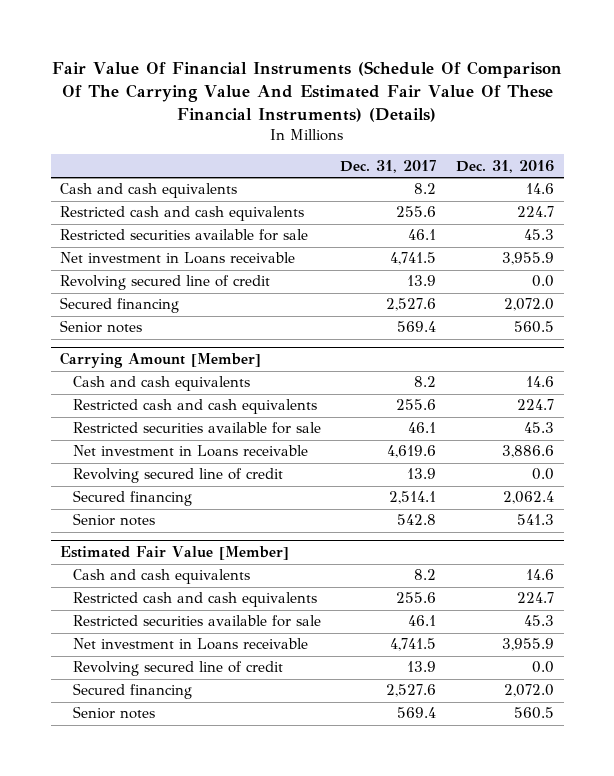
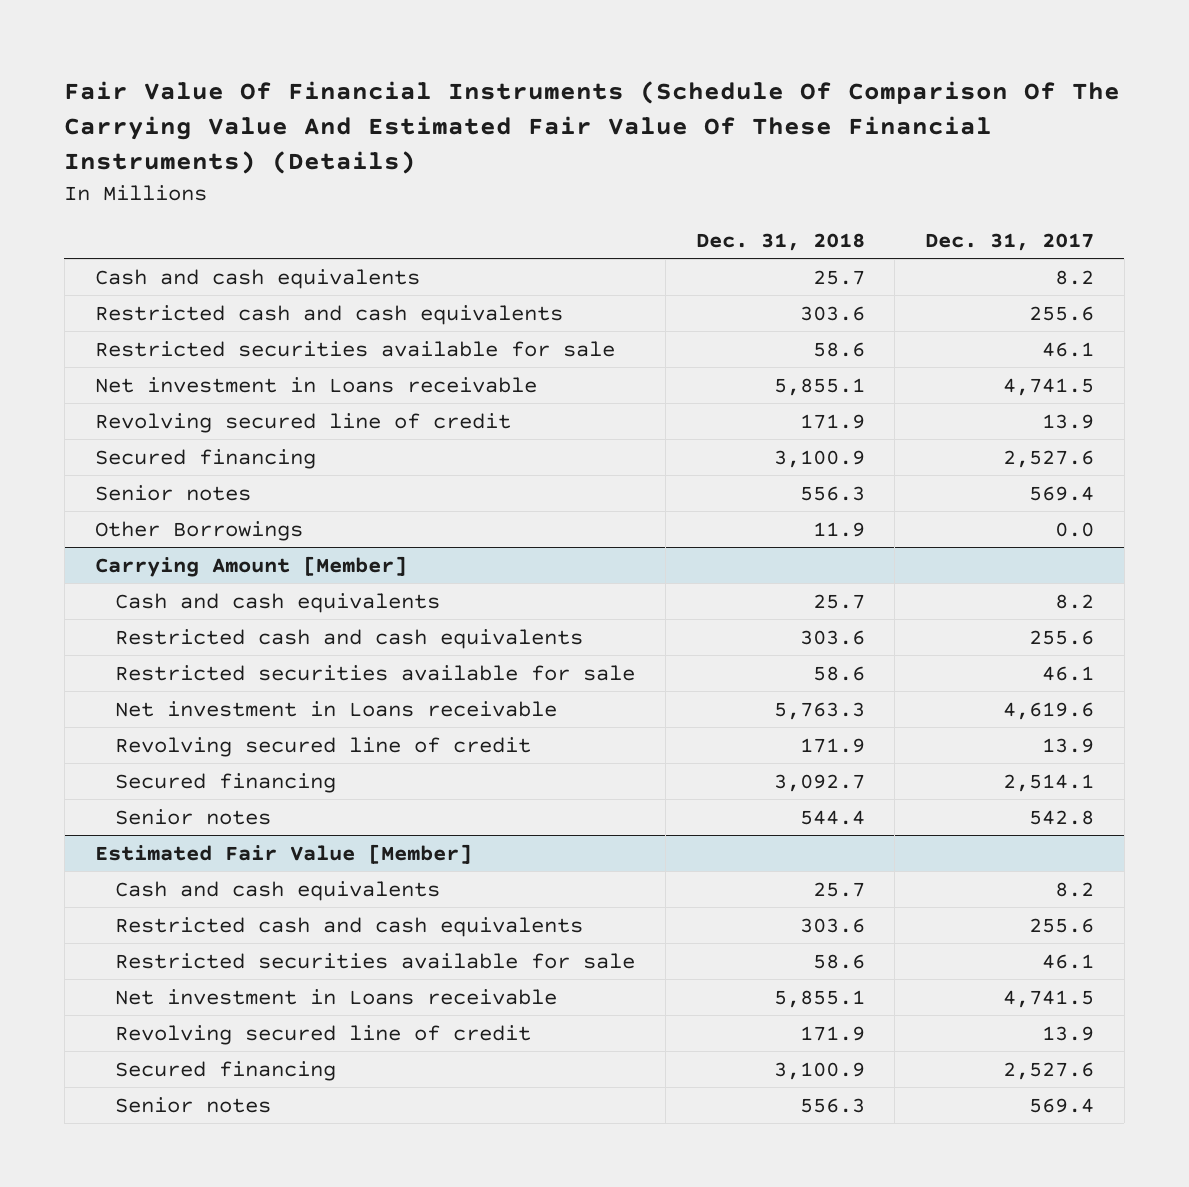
- | Dec. 31, 2017 | Dec. 31, 2016
+ | Dec. 31, 2018 | Dec. 31, 2017
+ Other Borrowings | 11.9 | 0.0

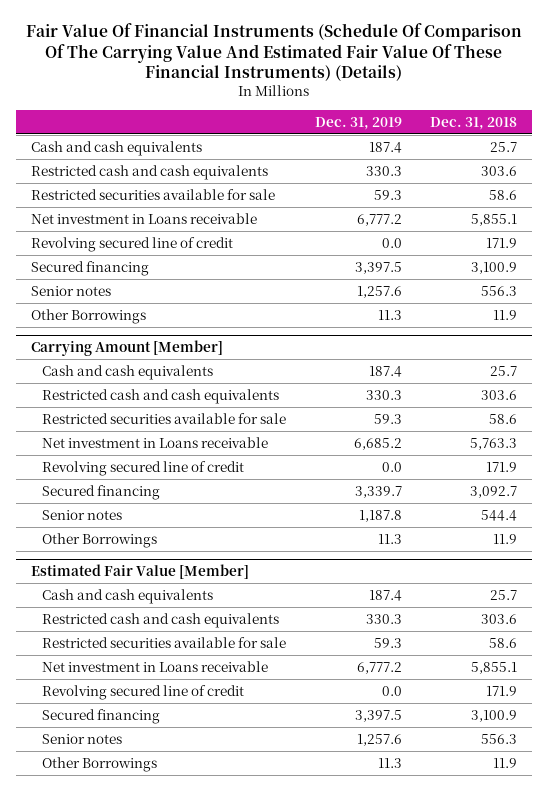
- | Dec. 31, 2018 | Dec. 31, 2017
+ | Dec. 31, 2019 | Dec. 31, 2018
@ Carrying Amount [Member]
+ Other Borrowings | 11.3 | 11.9
@ Estimated Fair Value [Member]
+ Other Borrowings | 11.3 | 11.9

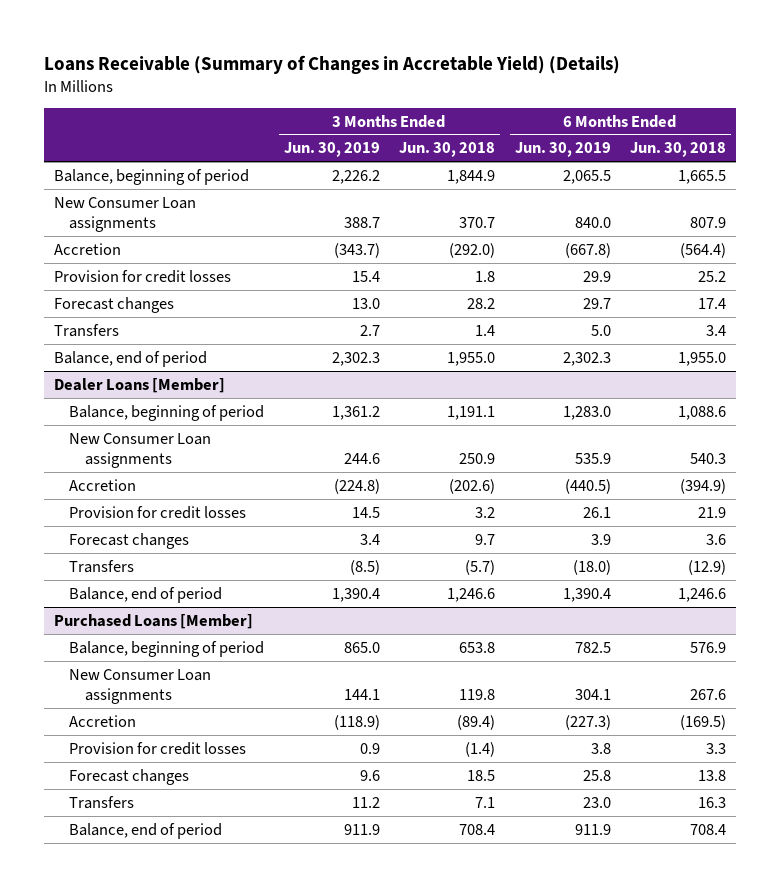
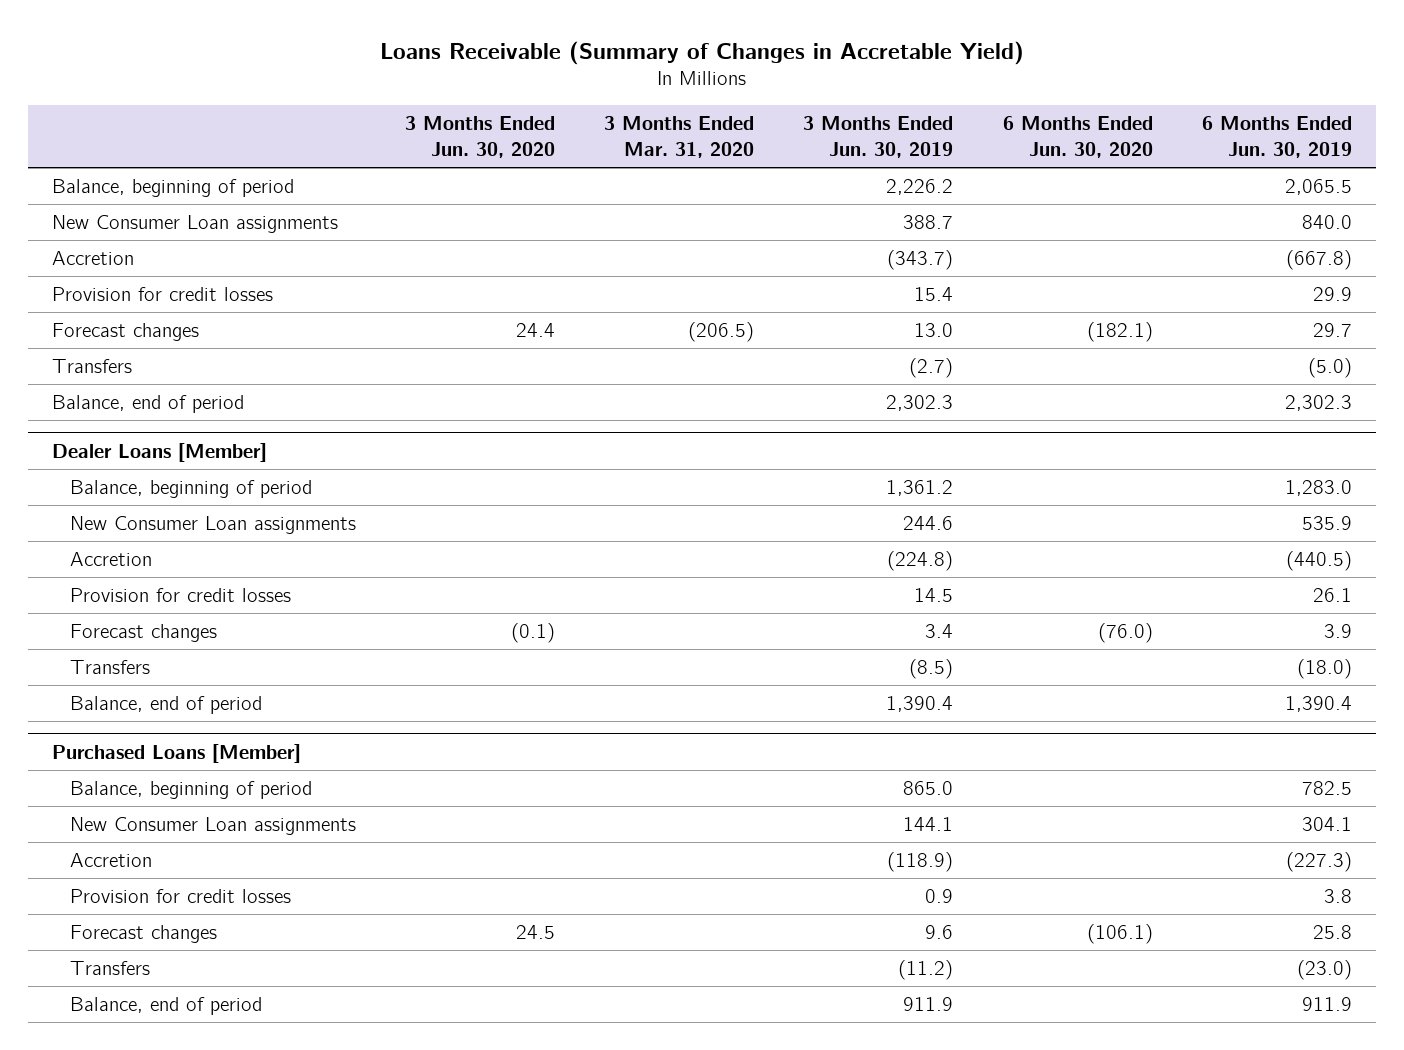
- Loans Receivable (Summary of Changes in Accretable Yield) (Details)
+ Loans Receivable (Summary of Changes in Accretable Yield)
- | 3 Months Ended Jun. 30, 2019 | 3 Months Ended Jun. 30, 2018 | 6 Months Ended Jun. 30, 2019 | 6 Months Ended Jun. 30, 2018
+ | 3 Months Ended Jun. 30, 2020 | 3 Months Ended Mar. 31, 2020 | 3 Months Ended Jun. 30, 2019 | 6 Months Ended Jun. 30, 2020 | 6 Months Ended Jun. 30, 2019
- Transfers | 2.7 | 1.4 | 5.0 | 3.4
+ Transfers | | | (2.7) | | (5.0)
@ Purchased Loans [Member]
- Transfers | 11.2 | 7.1 | 23.0 | 16.3
+ Transfers | | | (11.2) | | (23.0)

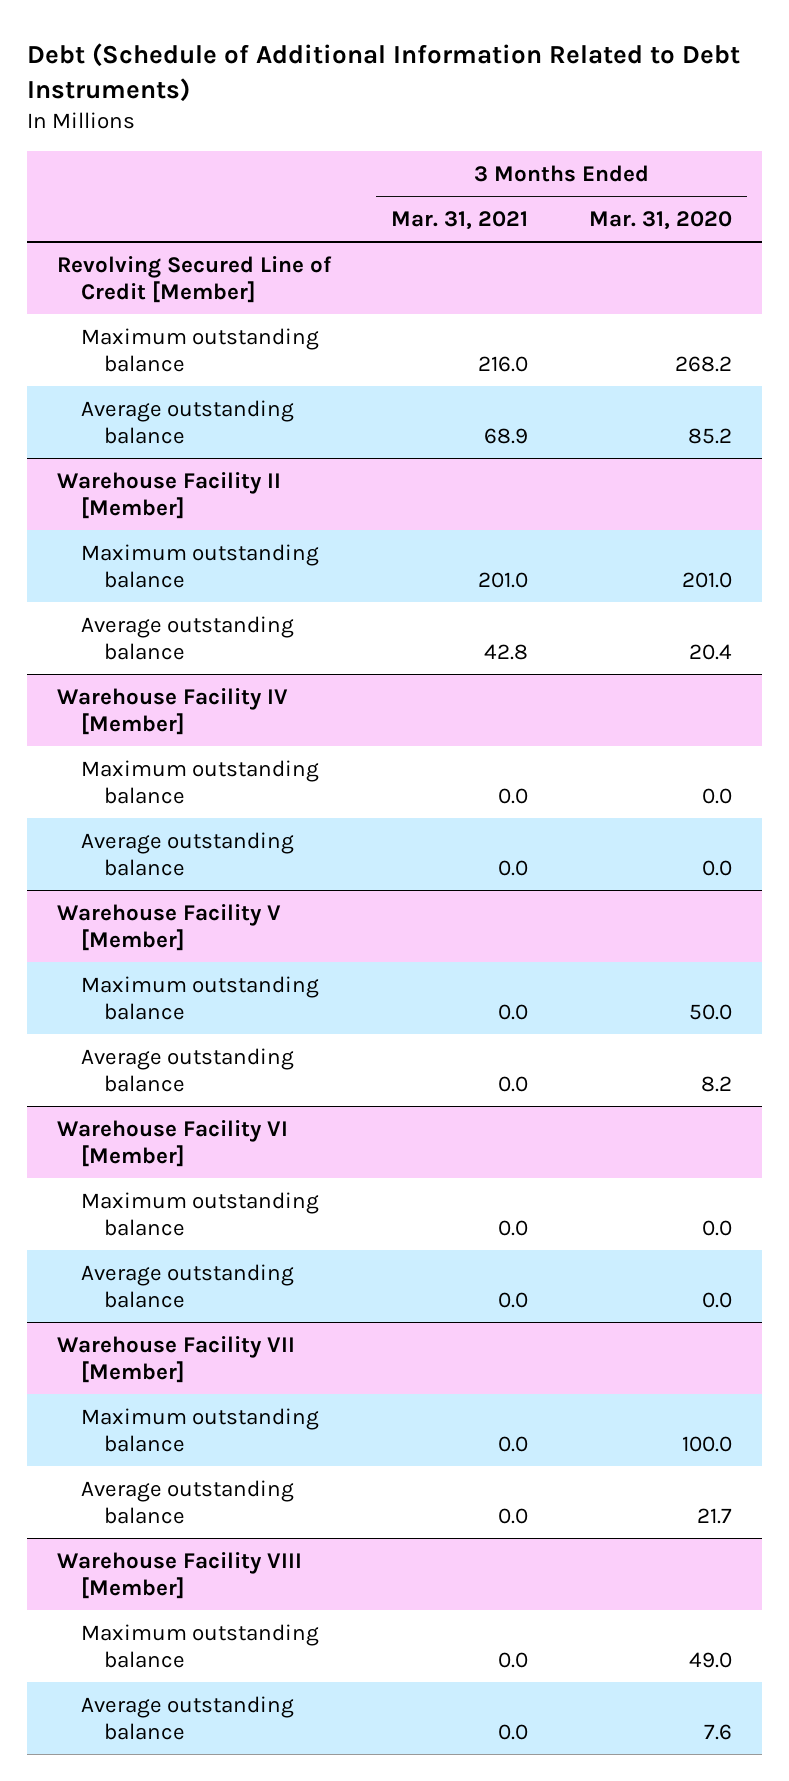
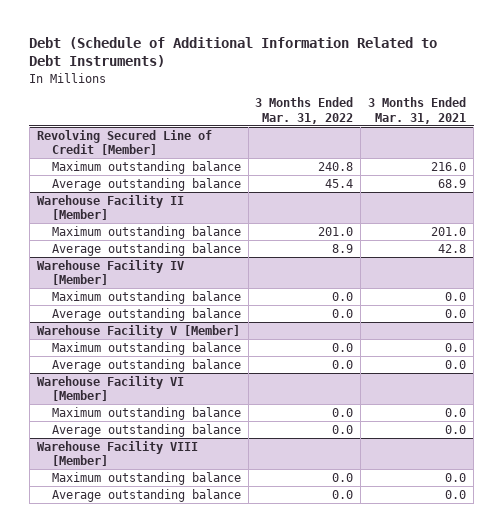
- | 3 Months Ended Mar. 31, 2021 | 3 Months Ended Mar. 31, 2020
+ | 3 Months Ended Mar. 31, 2022 | 3 Months Ended Mar. 31, 2021
- Warehouse Facility VII [Member]
- Maximum outstanding balance | 0.0 | 100.0
- Average outstanding balance | 0.0 | 21.7

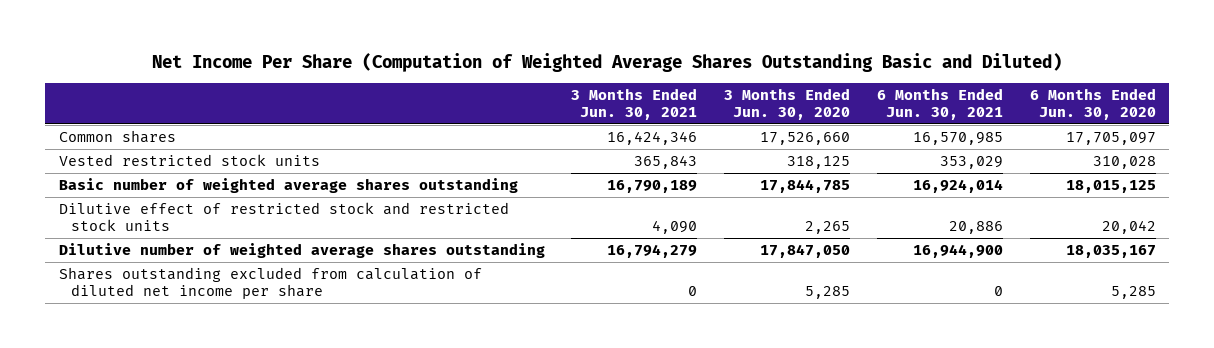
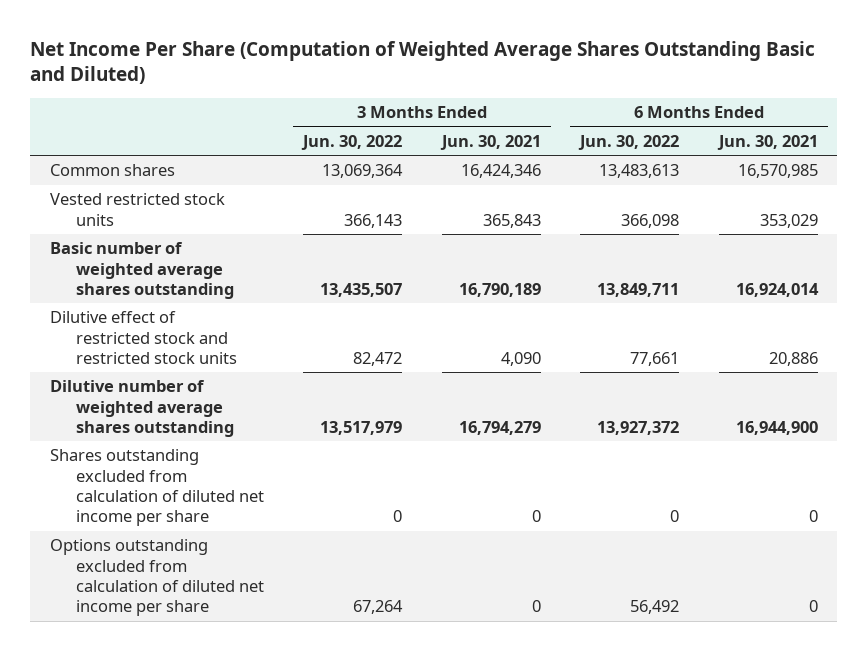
- | 3 Months Ended Jun. 30, 2021 | 3 Months Ended Jun. 30, 2020 | 6 Months Ended Jun. 30, 2021 | 6 Months Ended Jun. 30, 2020
+ | 3 Months Ended Jun. 30, 2022 | 3 Months Ended Jun. 30, 2021 | 6 Months Ended Jun. 30, 2022 | 6 Months Ended Jun. 30, 2021
+ Options outstanding excluded from calculation of diluted net income per share | 67,264 | 0 | 56,492 | 0

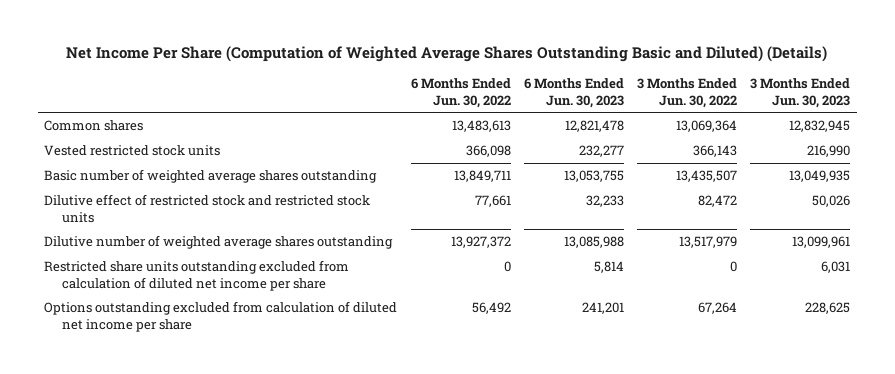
- Net Income Per Share (Computation of Weighted Average Shares Outstanding Basic and Diluted)
+ Net Income Per Share (Computation of Weighted Average Shares Outstanding Basic and Diluted) (Details)
- | 3 Months Ended Jun. 30, 2022 | 3 Months Ended Jun. 30, 2021 | 6 Months Ended Jun. 30, 2022 | 6 Months Ended Jun. 30, 2021
+ | 6 Months Ended Jun. 30, 2022 | 6 Months Ended Jun. 30, 2023 | 3 Months Ended Jun. 30, 2022 | 3 Months Ended Jun. 30, 2023
- Shares outstanding excluded from calculation of diluted net income per share | 0 | 0 | 0 | 0
+ Restricted share units outstanding excluded from calculation of diluted net income per share | 0 | 5,814 | 0 | 6,031

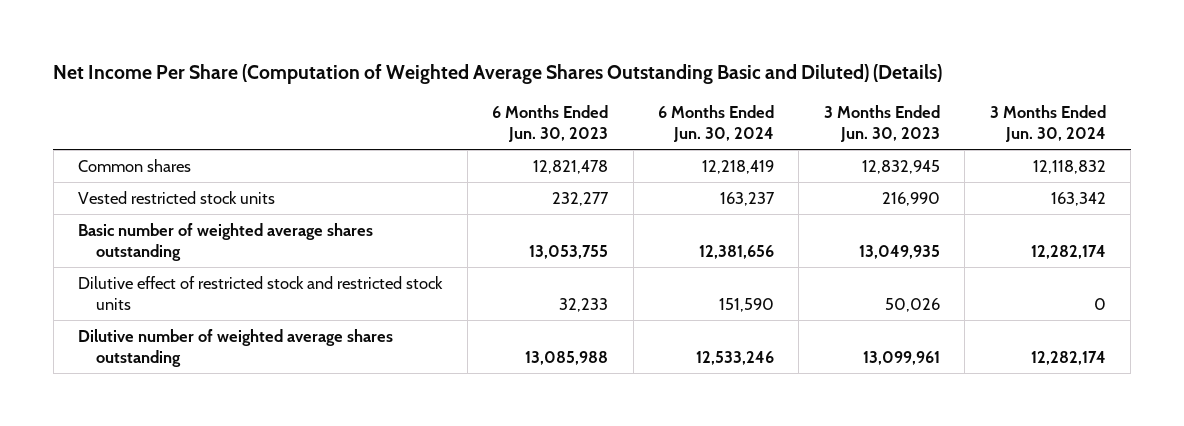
- | 6 Months Ended Jun. 30, 2022 | 6 Months Ended Jun. 30, 2023 | 3 Months Ended Jun. 30, 2022 | 3 Months Ended Jun. 30, 2023
+ | 6 Months Ended Jun. 30, 2023 | 6 Months Ended Jun. 30, 2024 | 3 Months Ended Jun. 30, 2023 | 3 Months Ended Jun. 30, 2024
- Restricted share units outstanding excluded from calculation of diluted net income per share | 0 | 5,814 | 0 | 6,031
- Options outstanding excluded from calculation of diluted net income per share | 56,492 | 241,201 | 67,264 | 228,625

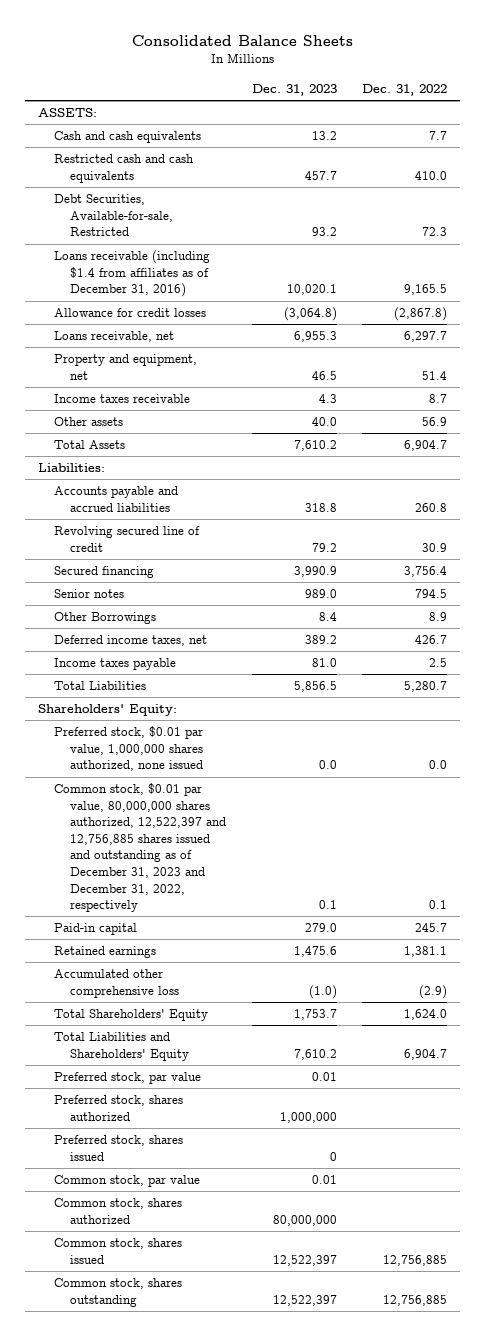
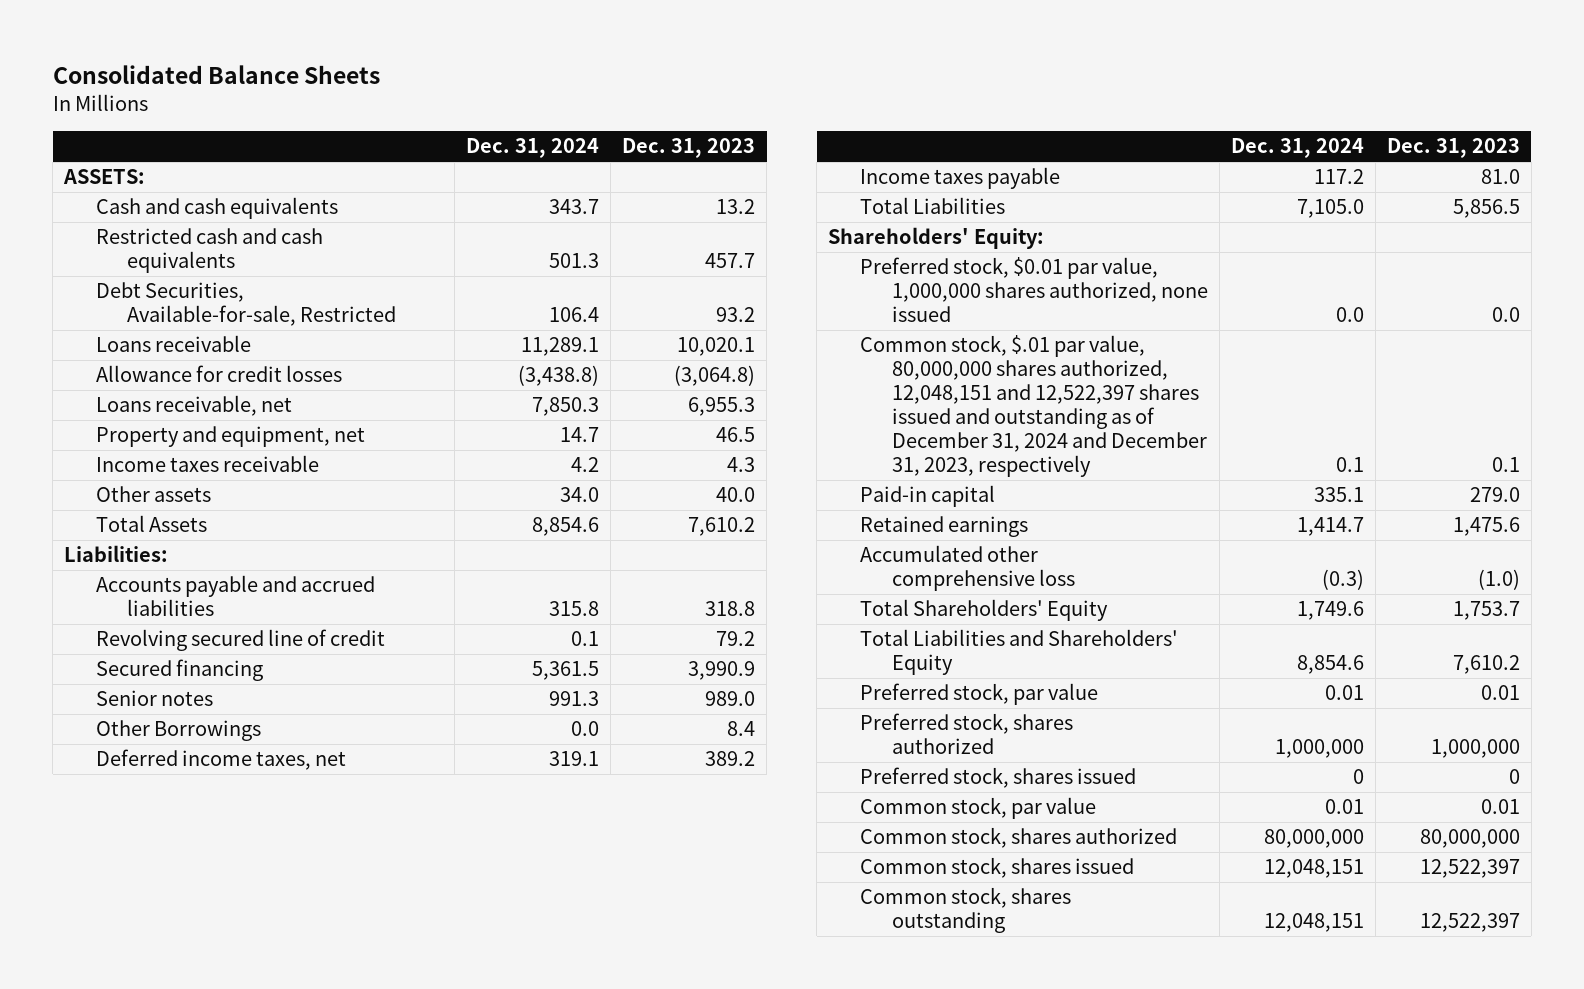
- | Dec. 31, 2023 | Dec. 31, 2022
+ | Dec. 31, 2024 | Dec. 31, 2023
- Loans receivable (including $1.4 from affiliates as of December 31, 2016) | 10,020.1 | 9,165.5
+ Loans receivable | 11,289.1 | 10,020.1
- Common stock, $0.01 par value, 80,000,000 shares authorized, 12,522,397 and 12,756,885 shares issued and outstanding as of December 31, 2023 and December 31, 2022, respectively | 0.1 | 0.1
+ Common stock, $.01 par value, 80,000,000 shares authorized, 12,048,151 and 12,522,397 shares issued and outstanding as of December 31, 2024 and December 31, 2023, respectively | 0.1 | 0.1

